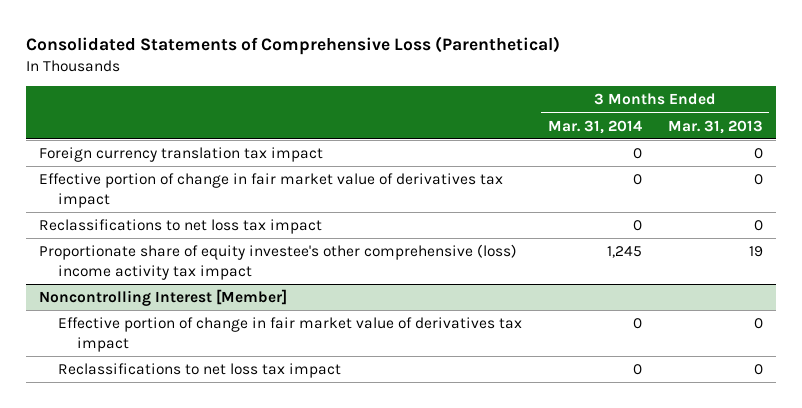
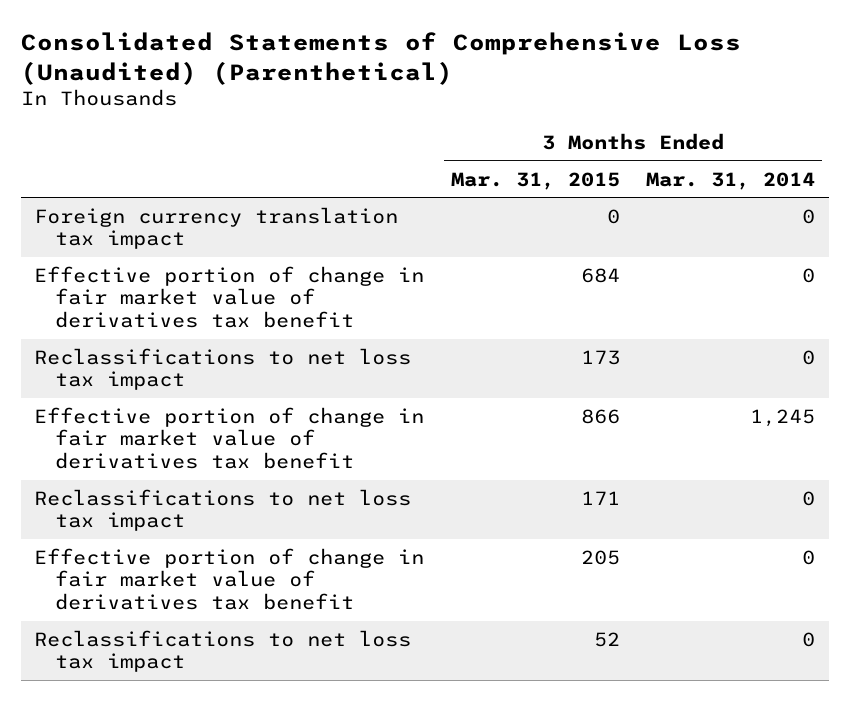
- Consolidated Statements of Comprehensive Loss (Parenthetical)
+ Consolidated Statements of Comprehensive Loss (Unaudited) (Parenthetical)
- | 3 Months Ended Mar. 31, 2014 | 3 Months Ended Mar. 31, 2013
+ | 3 Months Ended Mar. 31, 2015 | 3 Months Ended Mar. 31, 2014
- Effective portion of change in fair market value of derivatives tax impact | 0 | 0
+ Effective portion of change in fair market value of derivatives tax benefit | 684 | 0
- Proportionate share of equity investee's other comprehensive (loss) income activity tax impact | 1,245 | 19
- Noncontrolling Interest [Member]
- Effective portion of change in fair market value of derivatives tax impact | 0 | 0
+ Effective portion of change in fair market value of derivatives tax benefit | 866 | 1,245
+ Effective portion of change in fair market value of derivatives tax benefit | 205 | 0
+ Reclassifications to net loss tax impact | 52 | 0

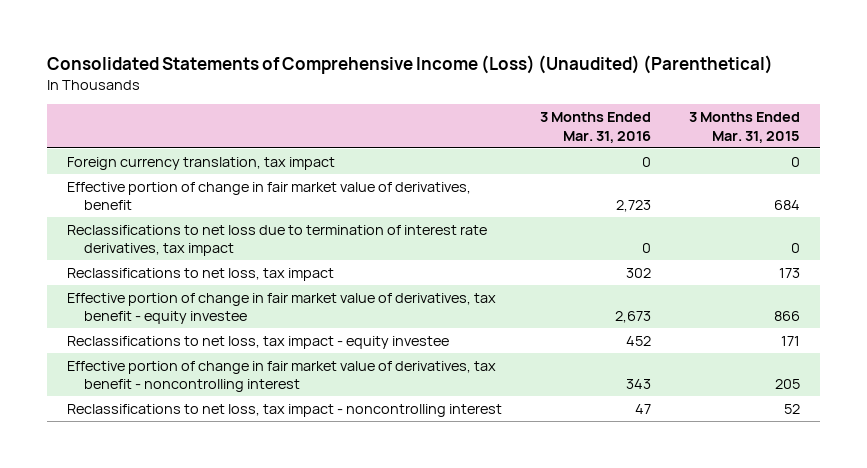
- Consolidated Statements of Comprehensive Loss (Unaudited) (Parenthetical)
+ Consolidated Statements of Comprehensive Income (Loss) (Unaudited) (Parenthetical)
- | 3 Months Ended Mar. 31, 2015 | 3 Months Ended Mar. 31, 2014
+ | 3 Months Ended Mar. 31, 2016 | 3 Months Ended Mar. 31, 2015
- Foreign currency translation tax impact | 0 | 0
- Effective portion of change in fair market value of derivatives tax benefit | 684 | 0
- Reclassifications to net loss tax impact | 173 | 0
- Effective portion of change in fair market value of derivatives tax benefit | 866 | 1,245
- Reclassifications to net loss tax impact | 171 | 0
- Effective portion of change in fair market value of derivatives tax benefit | 205 | 0
- Reclassifications to net loss tax impact | 52 | 0
+ Foreign currency translation, tax impact | 0 | 0
+ Effective portion of change in fair market value of derivatives, benefit | 2,723 | 684
+ Reclassifications to net loss due to termination of interest rate derivatives, tax impact | 0 | 0
+ Reclassifications to net loss, tax impact | 302 | 173
+ Effective portion of change in fair market value of derivatives, tax benefit - equity investee | 2,673 | 866
+ Reclassifications to net loss, tax impact - equity investee | 452 | 171
+ Effective portion of change in fair market value of derivatives, tax benefit - noncontrolling interest | 343 | 205
+ Reclassifications to net loss, tax impact - noncontrolling interest | 47 | 52

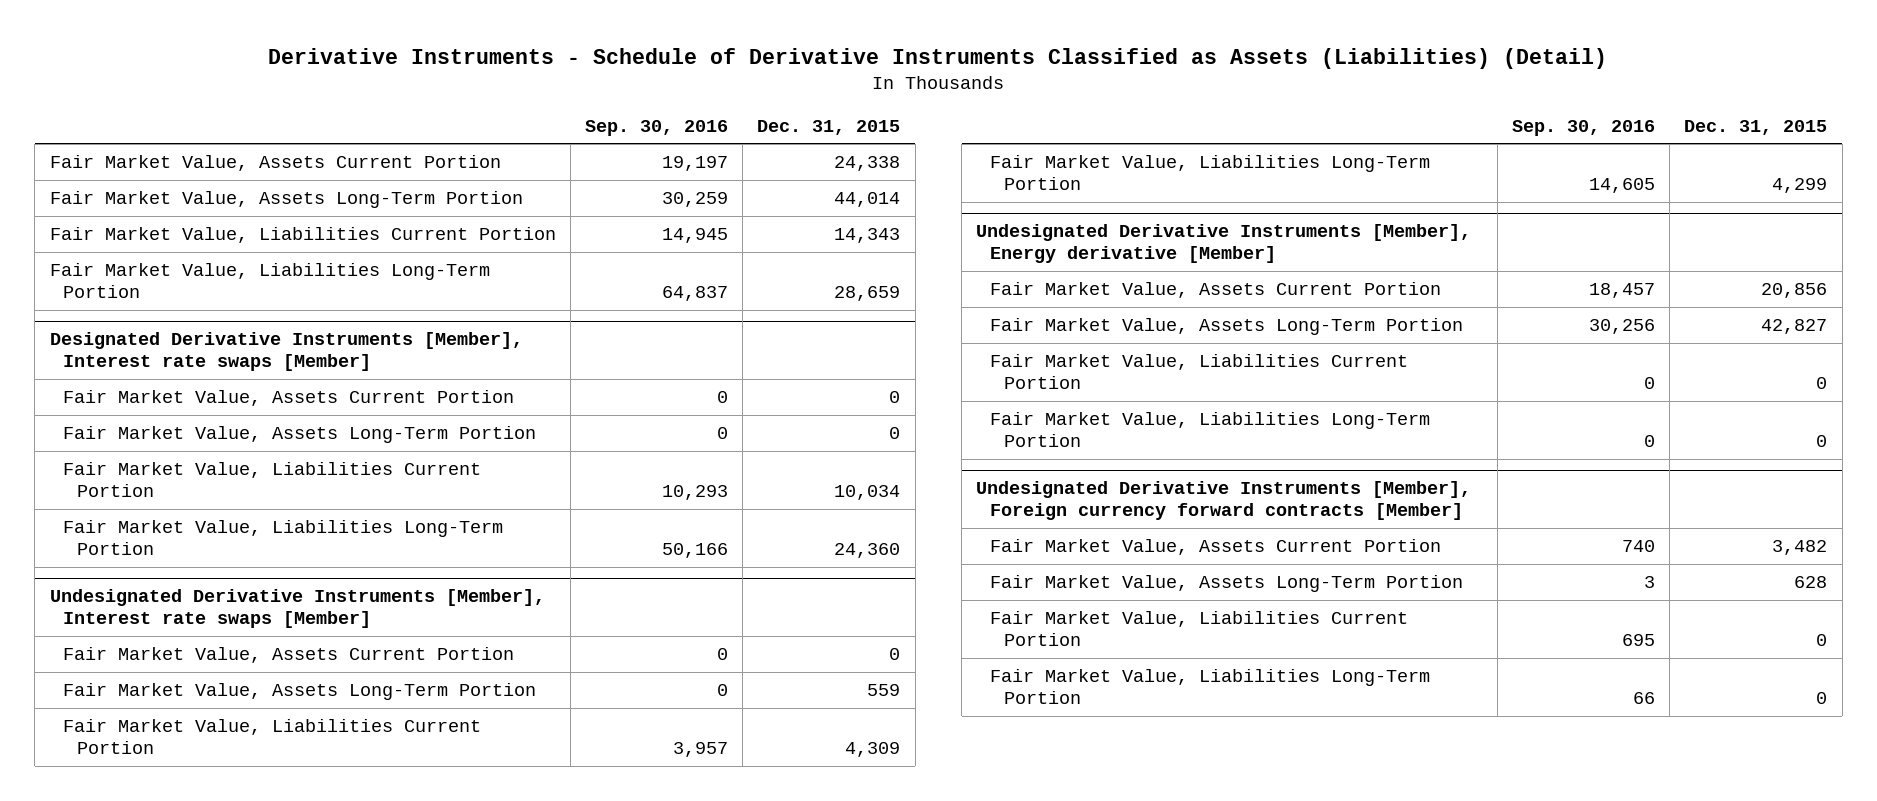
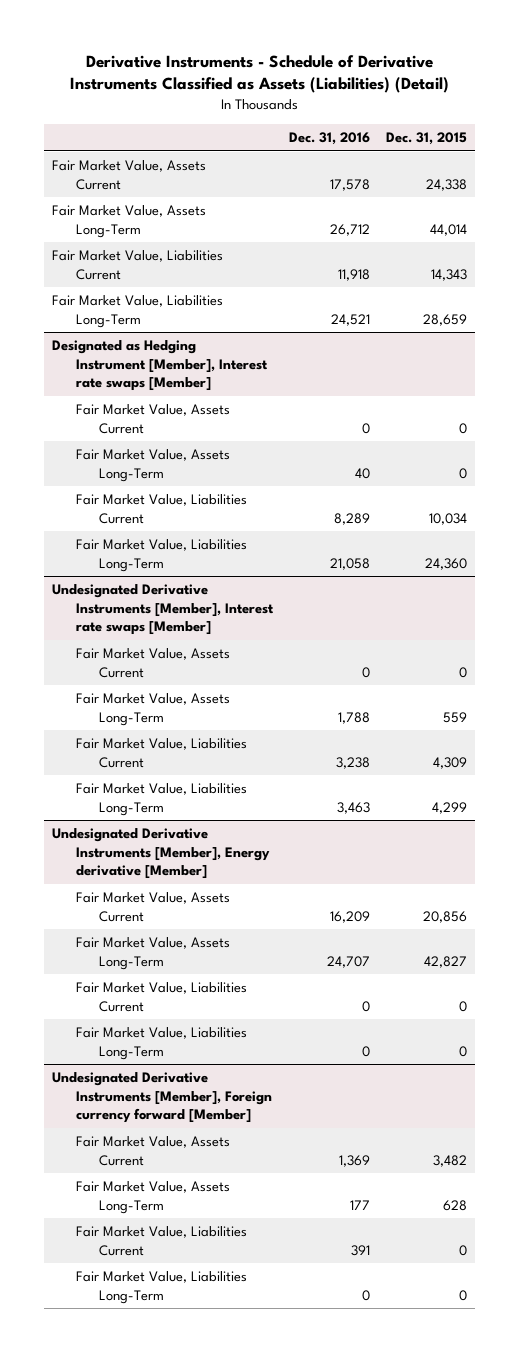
- | Sep. 30, 2016 | Dec. 31, 2015
+ | Dec. 31, 2016 | Dec. 31, 2015
- Fair Market Value, Assets Current Portion | 19,197 | 24,338
- Fair Market Value, Assets Long-Term Portion | 30,259 | 44,014
- Fair Market Value, Liabilities Current Portion | 14,945 | 14,343
- Fair Market Value, Liabilities Long-Term Portion | 64,837 | 28,659
- Designated Derivative Instruments [Member], Interest rate swaps [Member]
- Fair Market Value, Assets Current Portion | 0 | 0
- Fair Market Value, Assets Long-Term Portion | 0 | 0
- Fair Market Value, Liabilities Current Portion | 10,293 | 10,034
- Fair Market Value, Liabilities Long-Term Portion | 50,166 | 24,360
+ Fair Market Value, Assets Current | 17,578 | 24,338
+ Fair Market Value, Assets Long-Term | 26,712 | 44,014
+ Fair Market Value, Liabilities Current | 11,918 | 14,343
+ Fair Market Value, Liabilities Long-Term | 24,521 | 28,659
+ Designated as Hedging Instrument [Member], Interest rate swaps [Member]
+ Fair Market Value, Assets Current | 0 | 0
+ Fair Market Value, Assets Long-Term | 40 | 0
+ Fair Market Value, Liabilities Current | 8,289 | 10,034
+ Fair Market Value, Liabilities Long-Term | 21,058 | 24,360
@ Undesignated Derivative Instruments [Member], Interest rate swaps [Member]
- Fair Market Value, Assets Current Portion | 0 | 0
- Fair Market Value, Assets Long-Term Portion | 0 | 559
- Fair Market Value, Liabilities Current Portion | 3,957 | 4,309
- Fair Market Value, Liabilities Long-Term Portion | 14,605 | 4,299
+ Fair Market Value, Assets Current | 0 | 0
+ Fair Market Value, Assets Long-Term | 1,788 | 559
+ Fair Market Value, Liabilities Current | 3,238 | 4,309
+ Fair Market Value, Liabilities Long-Term | 3,463 | 4,299
@ Undesignated Derivative Instruments [Member], Energy derivative [Member]
- Fair Market Value, Assets Current Portion | 18,457 | 20,856
- Fair Market Value, Assets Long-Term Portion | 30,256 | 42,827
- Fair Market Value, Liabilities Current Portion | 0 | 0
- Fair Market Value, Liabilities Long-Term Portion | 0 | 0
- Undesignated Derivative Instruments [Member], Foreign currency forward contracts [Member]
- Fair Market Value, Assets Current Portion | 740 | 3,482
- Fair Market Value, Assets Long-Term Portion | 3 | 628
- Fair Market Value, Liabilities Current Portion | 695 | 0
- Fair Market Value, Liabilities Long-Term Portion | 66 | 0
@ Undesignated Derivative Instruments [Member], Energy derivative [Member]
+ Fair Market Value, Assets Current | 16,209 | 20,856
+ Fair Market Value, Assets Long-Term | 24,707 | 42,827
+ Fair Market Value, Liabilities Current | 0 | 0
+ Fair Market Value, Liabilities Long-Term | 0 | 0
+ Undesignated Derivative Instruments [Member], Foreign currency forward [Member]
+ Fair Market Value, Assets Current | 1,369 | 3,482
+ Fair Market Value, Assets Long-Term | 177 | 628
+ Fair Market Value, Liabilities Current | 391 | 0
+ Fair Market Value, Liabilities Long-Term | 0 | 0

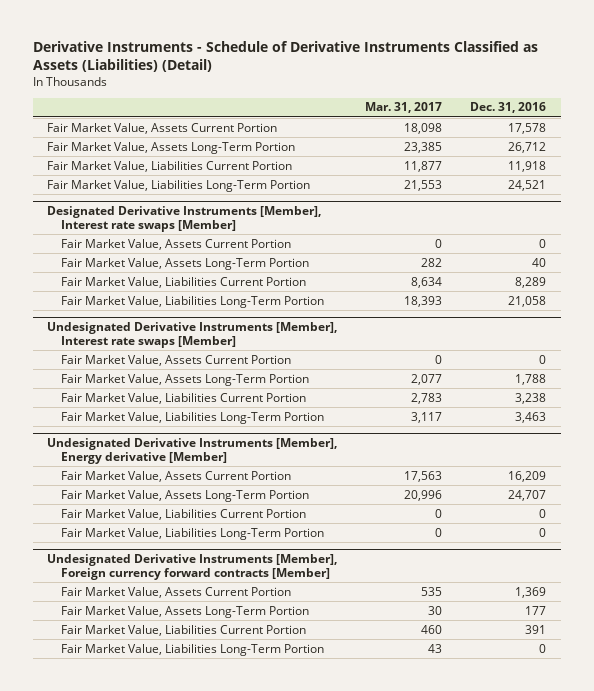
- | Dec. 31, 2016 | Dec. 31, 2015
+ | Mar. 31, 2017 | Dec. 31, 2016
- Fair Market Value, Assets Current | 17,578 | 24,338
- Fair Market Value, Assets Long-Term | 26,712 | 44,014
- Fair Market Value, Liabilities Current | 11,918 | 14,343
- Fair Market Value, Liabilities Long-Term | 24,521 | 28,659
- Designated as Hedging Instrument [Member], Interest rate swaps [Member]
- Fair Market Value, Assets Current | 0 | 0
- Fair Market Value, Assets Long-Term | 40 | 0
- Fair Market Value, Liabilities Current | 8,289 | 10,034
- Fair Market Value, Liabilities Long-Term | 21,058 | 24,360
+ Fair Market Value, Assets Current Portion | 18,098 | 17,578
+ Fair Market Value, Assets Long-Term Portion | 23,385 | 26,712
+ Fair Market Value, Liabilities Current Portion | 11,877 | 11,918
+ Fair Market Value, Liabilities Long-Term Portion | 21,553 | 24,521
+ Designated Derivative Instruments [Member], Interest rate swaps [Member]
+ Fair Market Value, Assets Current Portion | 0 | 0
+ Fair Market Value, Assets Long-Term Portion | 282 | 40
+ Fair Market Value, Liabilities Current Portion | 8,634 | 8,289
+ Fair Market Value, Liabilities Long-Term Portion | 18,393 | 21,058
@ Undesignated Derivative Instruments [Member], Interest rate swaps [Member]
- Fair Market Value, Assets Current | 0 | 0
- Fair Market Value, Assets Long-Term | 1,788 | 559
- Fair Market Value, Liabilities Current | 3,238 | 4,309
- Fair Market Value, Liabilities Long-Term | 3,463 | 4,299
+ Fair Market Value, Assets Current Portion | 0 | 0
+ Fair Market Value, Assets Long-Term Portion | 2,077 | 1,788
+ Fair Market Value, Liabilities Current Portion | 2,783 | 3,238
+ Fair Market Value, Liabilities Long-Term Portion | 3,117 | 3,463
@ Undesignated Derivative Instruments [Member], Energy derivative [Member]
- Fair Market Value, Assets Current | 16,209 | 20,856
- Fair Market Value, Assets Long-Term | 24,707 | 42,827
- Fair Market Value, Liabilities Current | 0 | 0
- Fair Market Value, Liabilities Long-Term | 0 | 0
- Undesignated Derivative Instruments [Member], Foreign currency forward [Member]
- Fair Market Value, Assets Current | 1,369 | 3,482
- Fair Market Value, Assets Long-Term | 177 | 628
- Fair Market Value, Liabilities Current | 391 | 0
- Fair Market Value, Liabilities Long-Term | 0 | 0
@ Undesignated Derivative Instruments [Member], Energy derivative [Member]
+ Fair Market Value, Assets Current Portion | 17,563 | 16,209
+ Fair Market Value, Assets Long-Term Portion | 20,996 | 24,707
+ Fair Market Value, Liabilities Current Portion | 0 | 0
+ Fair Market Value, Liabilities Long-Term Portion | 0 | 0
+ Undesignated Derivative Instruments [Member], Foreign currency forward contracts [Member]
+ Fair Market Value, Assets Current Portion | 535 | 1,369
+ Fair Market Value, Assets Long-Term Portion | 30 | 177
+ Fair Market Value, Liabilities Current Portion | 460 | 391
+ Fair Market Value, Liabilities Long-Term Portion | 43 | 0

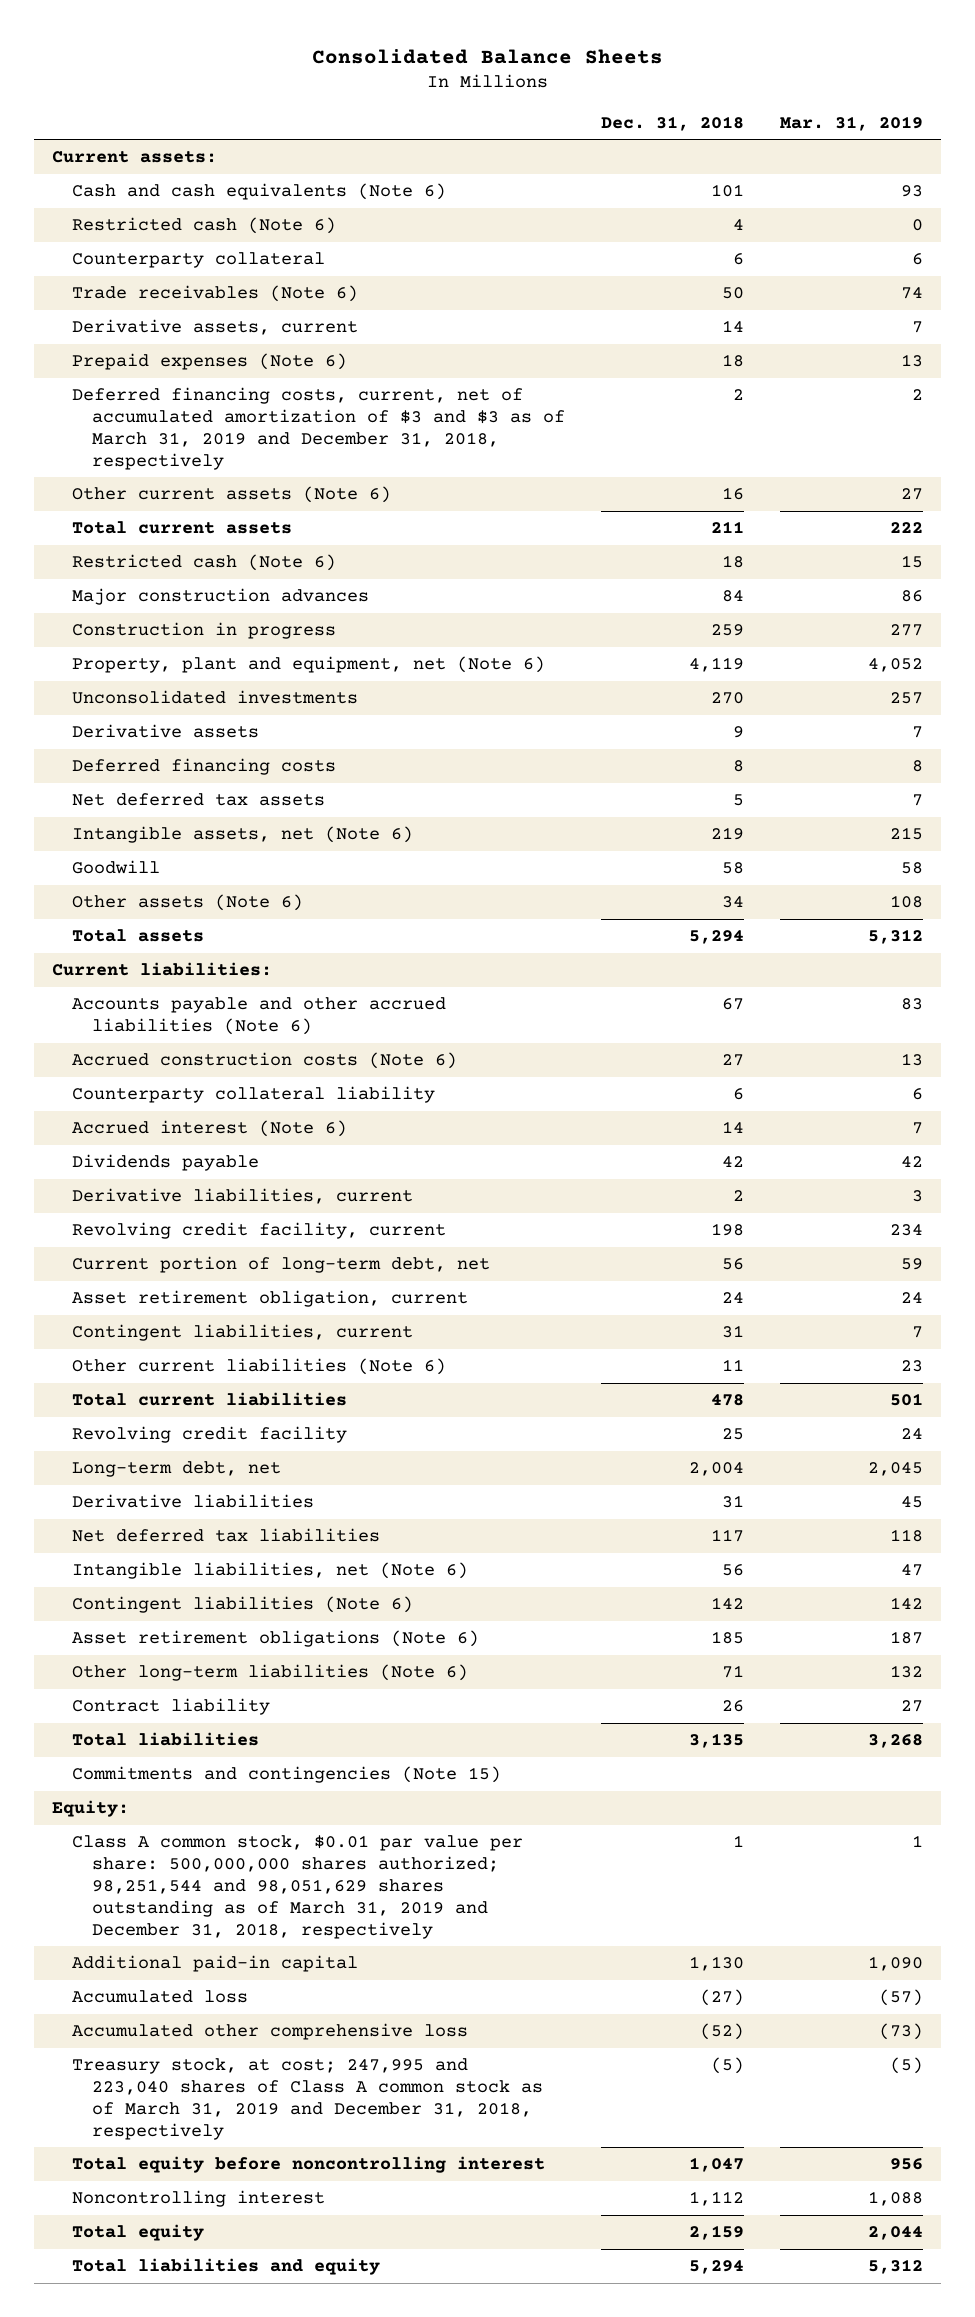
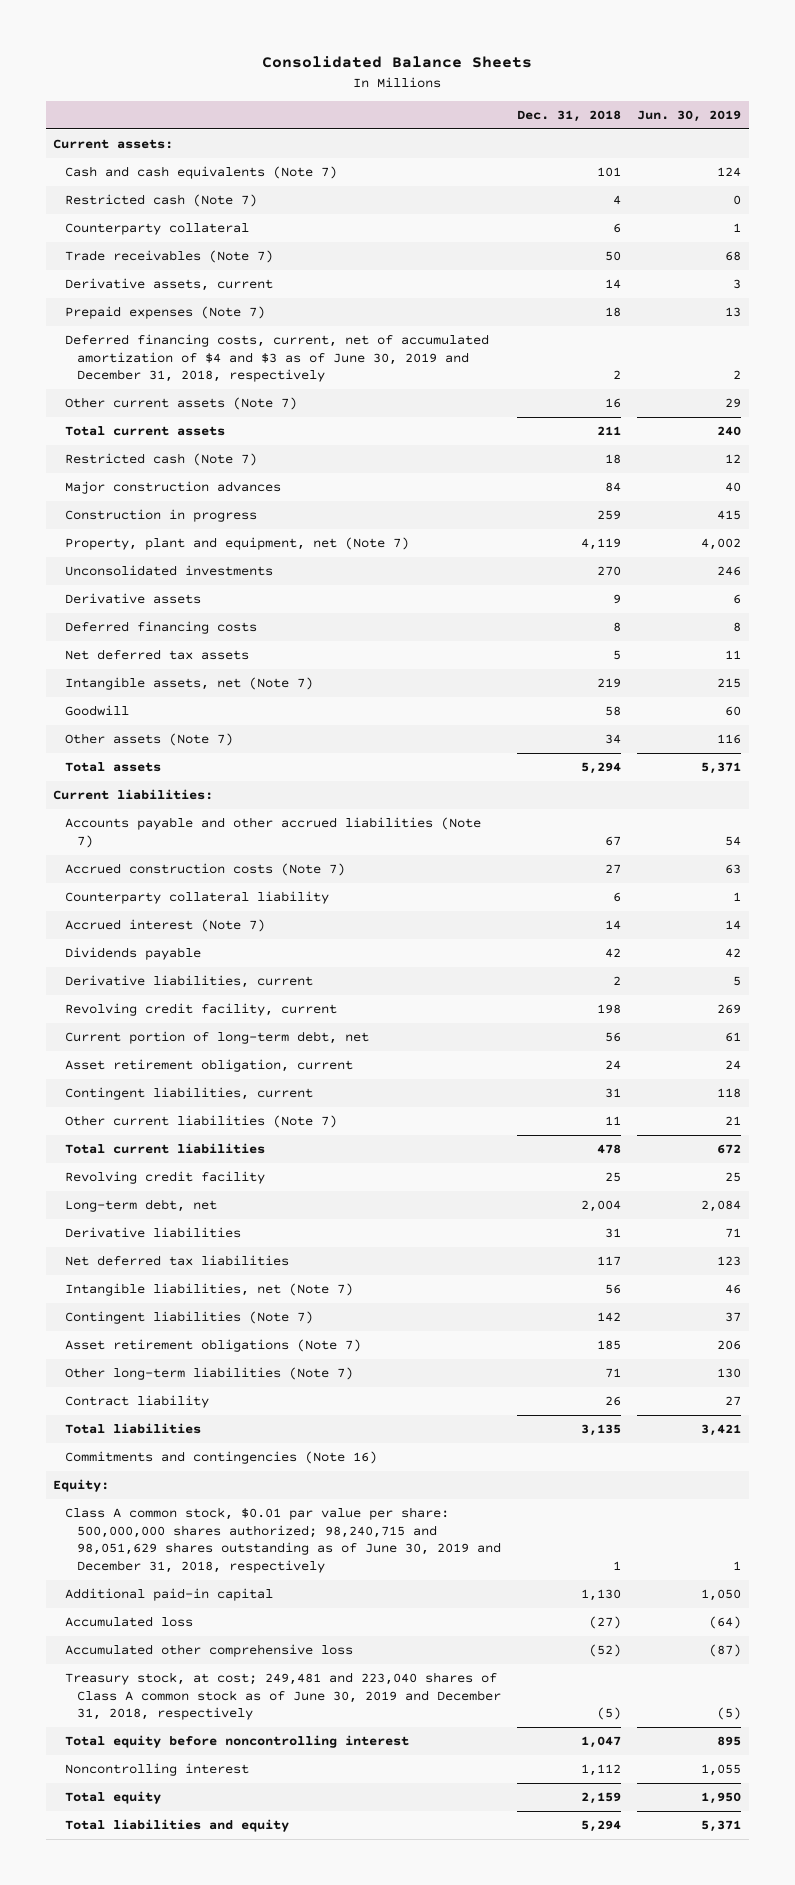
- | Dec. 31, 2018 | Mar. 31, 2019
+ | Dec. 31, 2018 | Jun. 30, 2019
- Cash and cash equivalents (Note 6) | 101 | 93
- Restricted cash (Note 6) | 4 | 0
+ Cash and cash equivalents (Note 7) | 101 | 124
+ Restricted cash (Note 7) | 4 | 0
- Trade receivables (Note 6) | 50 | 74
+ Trade receivables (Note 7) | 50 | 68
- Prepaid expenses (Note 6) | 18 | 13
- Deferred financing costs, current, net of accumulated amortization of $3 and $3 as of March 31, 2019 and December 31, 2018, respectively | 2 | 2
- Other current assets (Note 6) | 16 | 27
+ Prepaid expenses (Note 7) | 18 | 13
+ Deferred financing costs, current, net of accumulated amortization of $4 and $3 as of June 30, 2019 and December 31, 2018, respectively | 2 | 2
+ Other current assets (Note 7) | 16 | 29
- Restricted cash (Note 6) | 18 | 15
+ Restricted cash (Note 7) | 18 | 12
- Property, plant and equipment, net (Note 6) | 4,119 | 4,052
+ Property, plant and equipment, net (Note 7) | 4,119 | 4,002
- Intangible assets, net (Note 6) | 219 | 215
+ Intangible assets, net (Note 7) | 219 | 215
- Other assets (Note 6) | 34 | 108
+ Other assets (Note 7) | 34 | 116
- Accounts payable and other accrued liabilities (Note 6) | 67 | 83
- Accrued construction costs (Note 6) | 27 | 13
+ Accounts payable and other accrued liabilities (Note 7) | 67 | 54
+ Accrued construction costs (Note 7) | 27 | 63
- Accrued interest (Note 6) | 14 | 7
+ Accrued interest (Note 7) | 14 | 14
- Other current liabilities (Note 6) | 11 | 23
+ Other current liabilities (Note 7) | 11 | 21
- Intangible liabilities, net (Note 6) | 56 | 47
- Contingent liabilities (Note 6) | 142 | 142
- Asset retirement obligations (Note 6) | 185 | 187
- Other long-term liabilities (Note 6) | 71 | 132
+ Intangible liabilities, net (Note 7) | 56 | 46
+ Contingent liabilities (Note 7) | 142 | 37
+ Asset retirement obligations (Note 7) | 185 | 206
+ Other long-term liabilities (Note 7) | 71 | 130
- Commitments and contingencies (Note 15)
+ Commitments and contingencies (Note 16)
- Class A common stock, $0.01 par value per share: 500,000,000 shares authorized; 98,251,544 and 98,051,629 shares outstanding as of March 31, 2019 and December 31, 2018, respectively | 1 | 1
+ Class A common stock, $0.01 par value per share: 500,000,000 shares authorized; 98,240,715 and 98,051,629 shares outstanding as of June 30, 2019 and December 31, 2018, respectively | 1 | 1
- Treasury stock, at cost; 247,995 and 223,040 shares of Class A common stock as of March 31, 2019 and December 31, 2018, respectively | (5) | (5)
+ Treasury stock, at cost; 249,481 and 223,040 shares of Class A common stock as of June 30, 2019 and December 31, 2018, respectively | (5) | (5)

